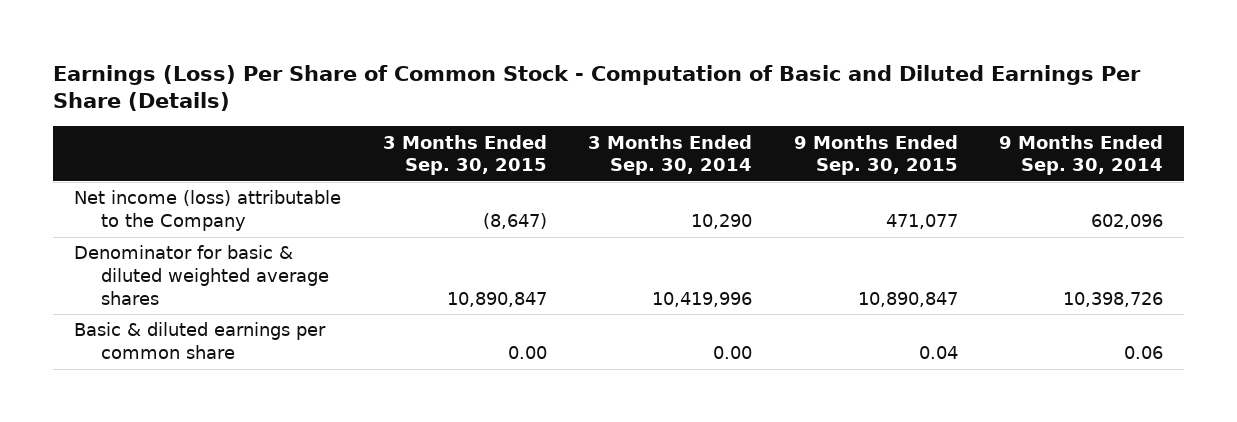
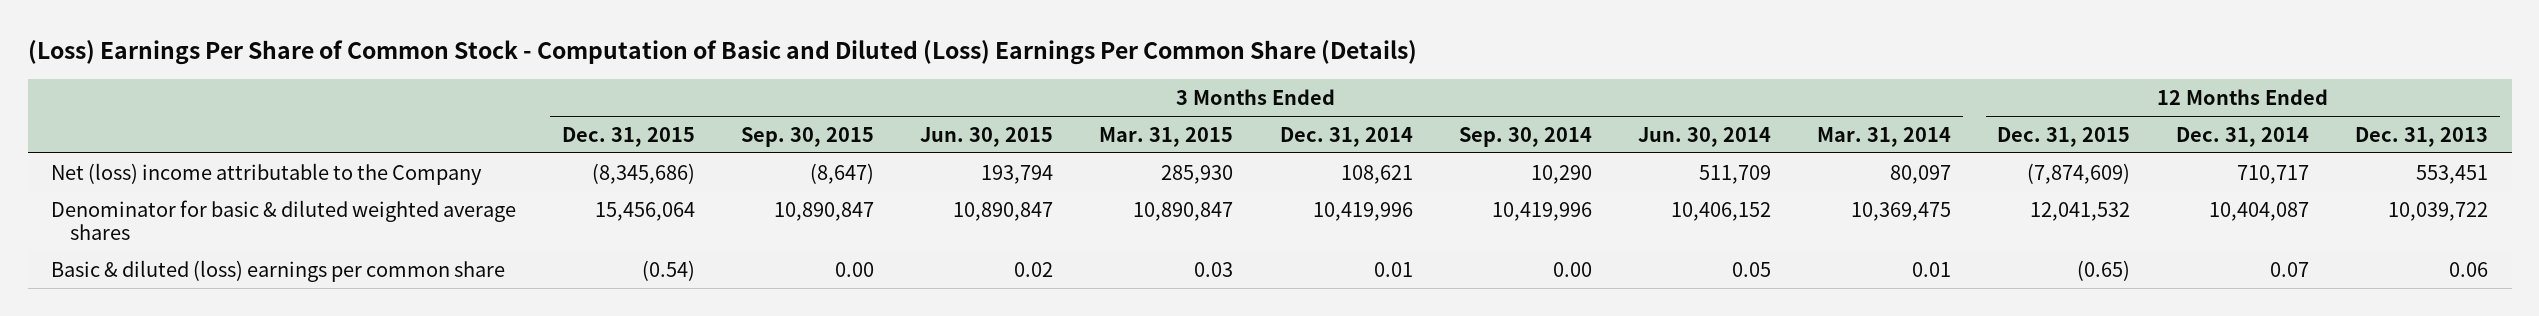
- Earnings (Loss) Per Share of Common Stock - Computation of Basic and Diluted Earnings Per Share (Details)
+ (Loss) Earnings Per Share of Common Stock - Computation of Basic and Diluted (Loss) Earnings Per Common Share (Details)
- | 3 Months Ended Sep. 30, 2015 | 3 Months Ended Sep. 30, 2014 | 9 Months Ended Sep. 30, 2015 | 9 Months Ended Sep. 30, 2014
+ | 3 Months Ended Dec. 31, 2015 | 3 Months Ended Sep. 30, 2015 | 3 Months Ended Jun. 30, 2015 | 3 Months Ended Mar. 31, 2015 | 3 Months Ended Dec. 31, 2014 | 3 Months Ended Sep. 30, 2014 | 3 Months Ended Jun. 30, 2014 | 3 Months Ended Mar. 31, 2014 | 12 Months Ended Dec. 31, 2015 | 12 Months Ended Dec. 31, 2014 | 12 Months Ended Dec. 31, 2013
- Net income (loss) attributable to the Company | (8,647) | 10,290 | 471,077 | 602,096
+ Net (loss) income attributable to the Company | (8,345,686) | (8,647) | 193,794 | 285,930 | 108,621 | 10,290 | 511,709 | 80,097 | (7,874,609) | 710,717 | 553,451
- Basic & diluted earnings per common share | 0.00 | 0.00 | 0.04 | 0.06
+ Basic & diluted (loss) earnings per common share | (0.54) | 0.00 | 0.02 | 0.03 | 0.01 | 0.00 | 0.05 | 0.01 | (0.65) | 0.07 | 0.06

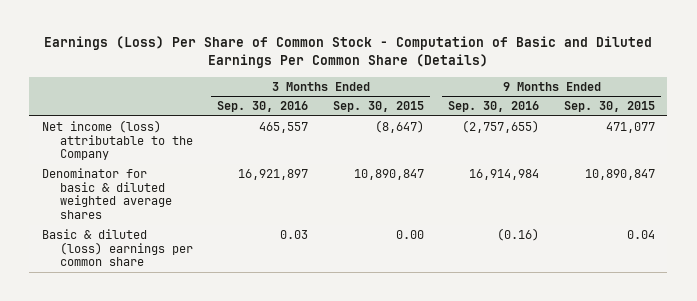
- (Loss) Earnings Per Share of Common Stock - Computation of Basic and Diluted (Loss) Earnings Per Common Share (Details)
+ Earnings (Loss) Per Share of Common Stock - Computation of Basic and Diluted Earnings Per Common Share (Details)
- | 3 Months Ended Dec. 31, 2015 | 3 Months Ended Sep. 30, 2015 | 3 Months Ended Jun. 30, 2015 | 3 Months Ended Mar. 31, 2015 | 3 Months Ended Dec. 31, 2014 | 3 Months Ended Sep. 30, 2014 | 3 Months Ended Jun. 30, 2014 | 3 Months Ended Mar. 31, 2014 | 12 Months Ended Dec. 31, 2015 | 12 Months Ended Dec. 31, 2014 | 12 Months Ended Dec. 31, 2013
+ | 3 Months Ended Sep. 30, 2016 | 3 Months Ended Sep. 30, 2015 | 9 Months Ended Sep. 30, 2016 | 9 Months Ended Sep. 30, 2015
- Net (loss) income attributable to the Company | (8,345,686) | (8,647) | 193,794 | 285,930 | 108,621 | 10,290 | 511,709 | 80,097 | (7,874,609) | 710,717 | 553,451
+ Net income (loss) attributable to the Company | 465,557 | (8,647) | (2,757,655) | 471,077

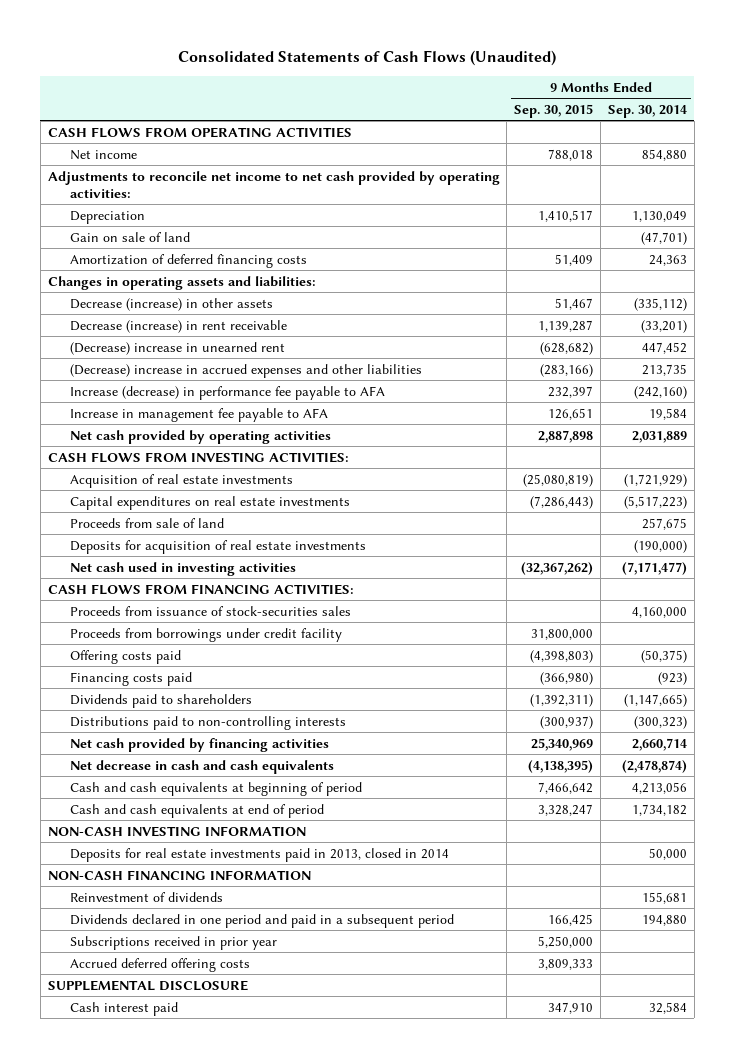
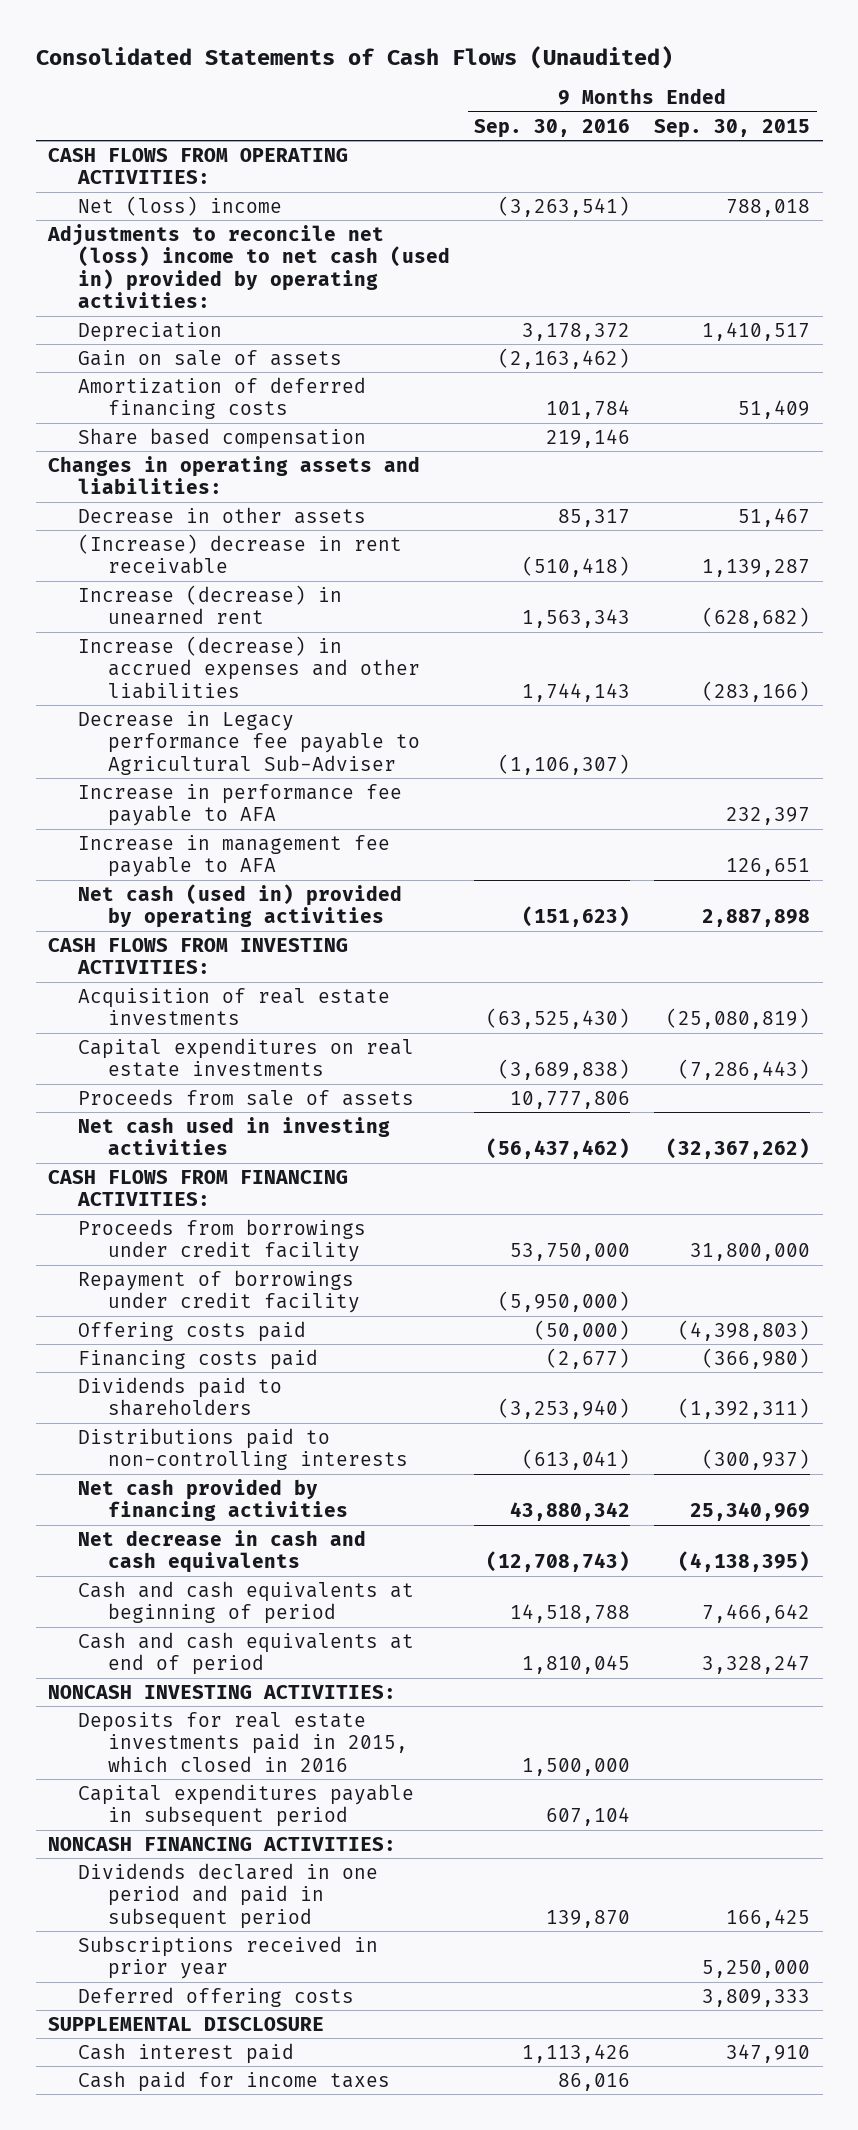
- | 9 Months Ended Sep. 30, 2015 | 9 Months Ended Sep. 30, 2014
+ | 9 Months Ended Sep. 30, 2016 | 9 Months Ended Sep. 30, 2015
- CASH FLOWS FROM OPERATING ACTIVITIES
- Net income | 788,018 | 854,880
- Adjustments to reconcile net income to net cash provided by operating activities:
+ CASH FLOWS FROM OPERATING ACTIVITIES:
+ Net (loss) income | (3,263,541) | 788,018
+ Adjustments to reconcile net (loss) income to net cash (used in) provided by operating activities:
- Gain on sale of land | | (47,701)
+ Gain on sale of assets | (2,163,462) |
+ Share based compensation | 219,146 |
- Decrease (increase) in other assets | 51,467 | (335,112)
- Decrease (increase) in rent receivable | 1,139,287 | (33,201)
- (Decrease) increase in unearned rent | (628,682) | 447,452
- (Decrease) increase in accrued expenses and other liabilities | (283,166) | 213,735
- Increase (decrease) in performance fee payable to AFA | 232,397 | (242,160)
+ Decrease in other assets | 85,317 | 51,467
+ (Increase) decrease in rent receivable | (510,418) | 1,139,287
+ Increase (decrease) in unearned rent | 1,563,343 | (628,682)
+ Increase (decrease) in accrued expenses and other liabilities | 1,744,143 | (283,166)
+ Decrease in Legacy performance fee payable to Agricultural Sub-Adviser | (1,106,307) |
+ Increase in performance fee payable to AFA | | 232,397
- Net cash provided by operating activities | 2,887,898 | 2,031,889
+ Net cash (used in) provided by operating activities | (151,623) | 2,887,898
- Proceeds from sale of land | | 257,675
- Deposits for acquisition of real estate investments | | (190,000)
+ Proceeds from sale of assets | 10,777,806 |
- Proceeds from issuance of stock-securities sales | | 4,160,000
+ Repayment of borrowings under credit facility | (5,950,000) |
- NON-CASH INVESTING INFORMATION
- Deposits for real estate investments paid in 2013, closed in 2014 | | 50,000
- NON-CASH FINANCING INFORMATION
- Reinvestment of dividends | | 155,681
- Dividends declared in one period and paid in a subsequent period | 166,425 | 194,880
+ NONCASH INVESTING ACTIVITIES:
+ Deposits for real estate investments paid in 2015, which closed in 2016 | 1,500,000 |
+ Capital expenditures payable in subsequent period | 607,104 |
+ NONCASH FINANCING ACTIVITIES:
+ Dividends declared in one period and paid in subsequent period | 139,870 | 166,425
- Accrued deferred offering costs | 3,809,333 |
+ Deferred offering costs | | 3,809,333
+ Cash paid for income taxes | 86,016 |

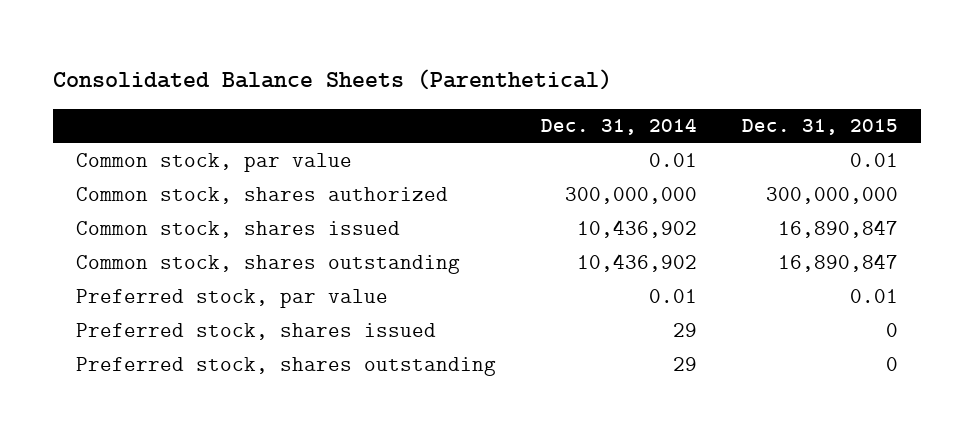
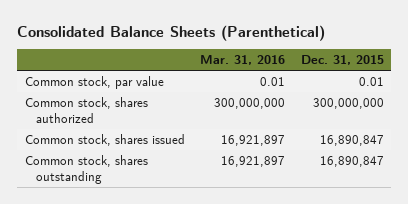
- | Dec. 31, 2014 | Dec. 31, 2015
+ | Mar. 31, 2016 | Dec. 31, 2015
- Preferred stock, par value | 0.01 | 0.01
- Preferred stock, shares issued | 29 | 0
- Preferred stock, shares outstanding | 29 | 0

